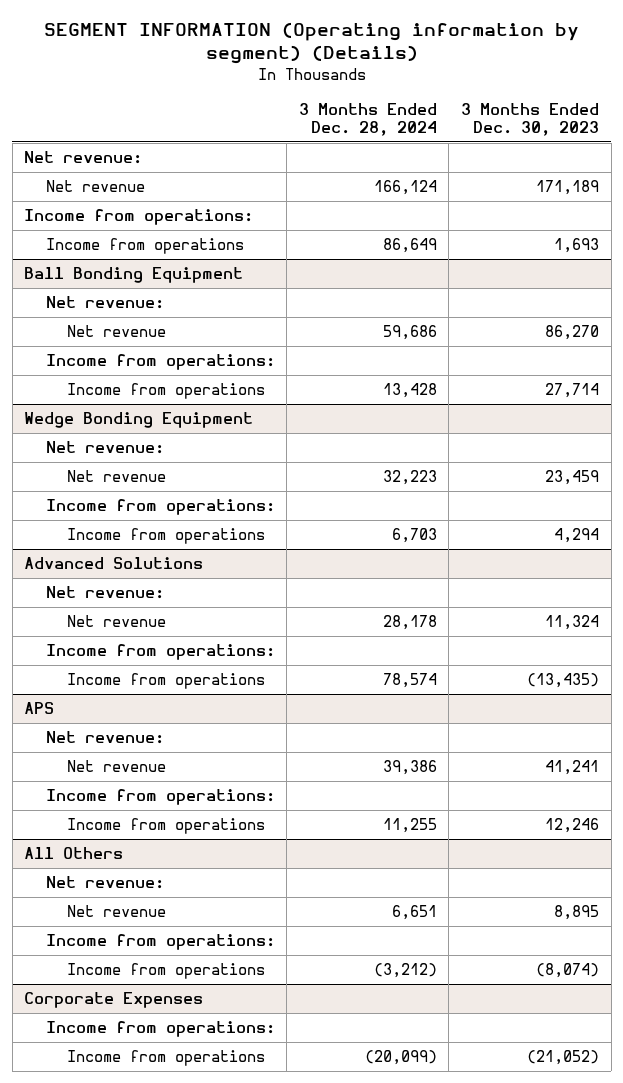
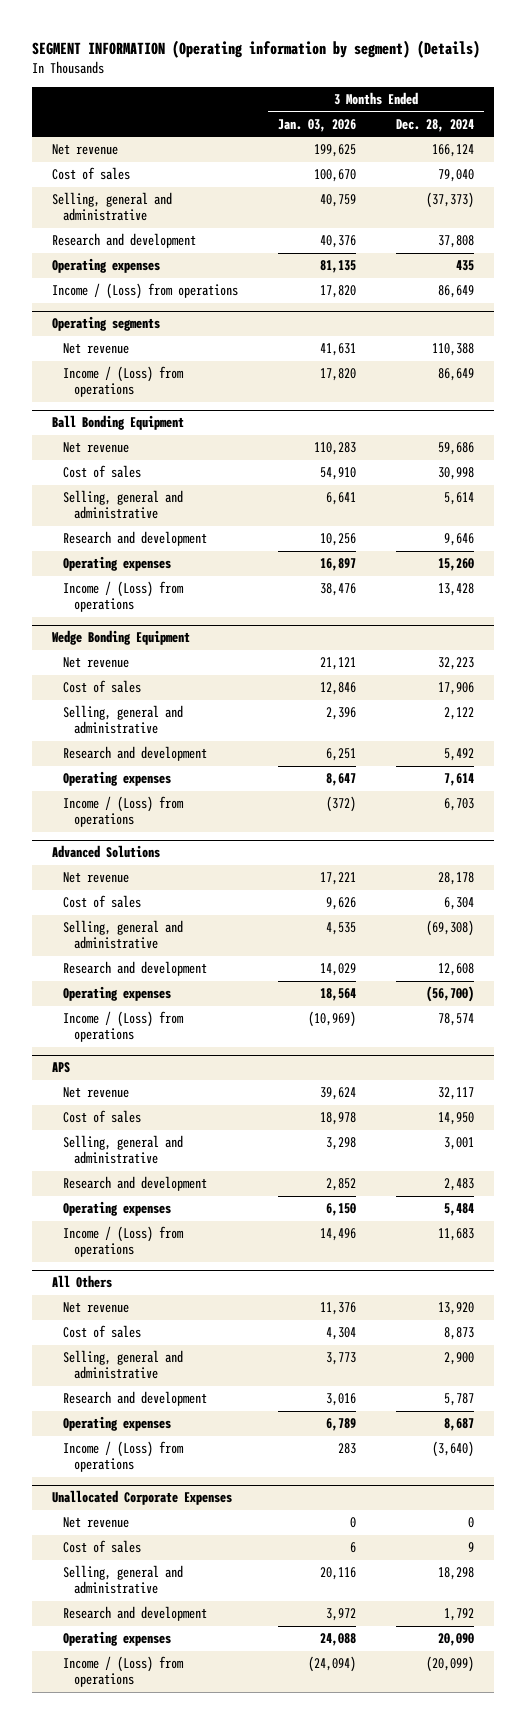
- | 3 Months Ended Dec. 28, 2024 | 3 Months Ended Dec. 30, 2023
+ | 3 Months Ended Jan. 03, 2026 | 3 Months Ended Dec. 28, 2024
- Net revenue:
- Income from operations:
- Income from operations | 86,649 | 1,693
+ Cost of sales | 100,670 | 79,040
+ Selling, general and administrative | 40,759 | (37,373)
+ Research and development | 40,376 | 37,808
+ Operating expenses | 81,135 | 435
+ Income / (Loss) from operations | 17,820 | 86,649
+ Operating segments
+ Net revenue | 41,631 | 110,388
+ Income / (Loss) from operations | 17,820 | 86,649
@ Ball Bonding Equipment
- Net revenue:
- Income from operations:
- Income from operations | 13,428 | 27,714
+ Cost of sales | 54,910 | 30,998
+ Selling, general and administrative | 6,641 | 5,614
+ Research and development | 10,256 | 9,646
+ Operating expenses | 16,897 | 15,260
+ Income / (Loss) from operations | 38,476 | 13,428
@ Wedge Bonding Equipment
- Net revenue:
- Income from operations:
- Income from operations | 6,703 | 4,294
+ Cost of sales | 12,846 | 17,906
+ Selling, general and administrative | 2,396 | 2,122
+ Research and development | 6,251 | 5,492
+ Operating expenses | 8,647 | 7,614
+ Income / (Loss) from operations | (372) | 6,703
@ Advanced Solutions
- Net revenue:
- Income from operations:
- Income from operations | 78,574 | (13,435)
+ Cost of sales | 9,626 | 6,304
+ Selling, general and administrative | 4,535 | (69,308)
+ Research and development | 14,029 | 12,608
+ Operating expenses | 18,564 | (56,700)
+ Income / (Loss) from operations | (10,969) | 78,574
@ APS
- Net revenue:
- Net revenue | 39,386 | 41,241
- Income from operations:
- Income from operations | 11,255 | 12,246
+ Net revenue | 39,624 | 32,117
+ Cost of sales | 18,978 | 14,950
+ Selling, general and administrative | 3,298 | 3,001
+ Research and development | 2,852 | 2,483
+ Operating expenses | 6,150 | 5,484
+ Income / (Loss) from operations | 14,496 | 11,683
@ All Others
- Net revenue:
- Net revenue | 6,651 | 8,895
- Income from operations:
- Income from operations | (3,212) | (8,074)
- Corporate Expenses
- Income from operations:
- Income from operations | (20,099) | (21,052)
@ All Others
+ Net revenue | 11,376 | 13,920
+ Cost of sales | 4,304 | 8,873
+ Selling, general and administrative | 3,773 | 2,900
+ Research and development | 3,016 | 5,787
+ Operating expenses | 6,789 | 8,687
+ Income / (Loss) from operations | 283 | (3,640)
+ Unallocated Corporate Expenses
+ Net revenue | 0 | 0
+ Cost of sales | 6 | 9
+ Selling, general and administrative | 20,116 | 18,298
+ Research and development | 3,972 | 1,792
+ Operating expenses | 24,088 | 20,090
+ Income / (Loss) from operations | (24,094) | (20,099)

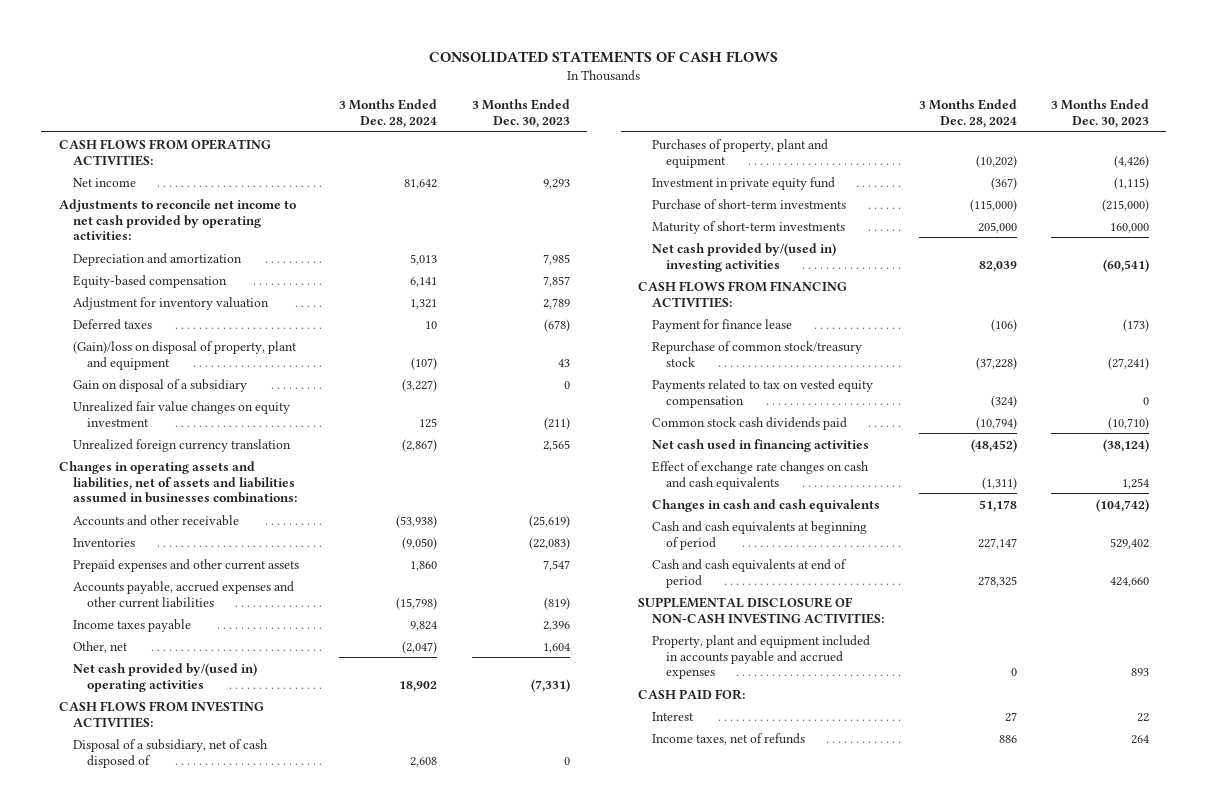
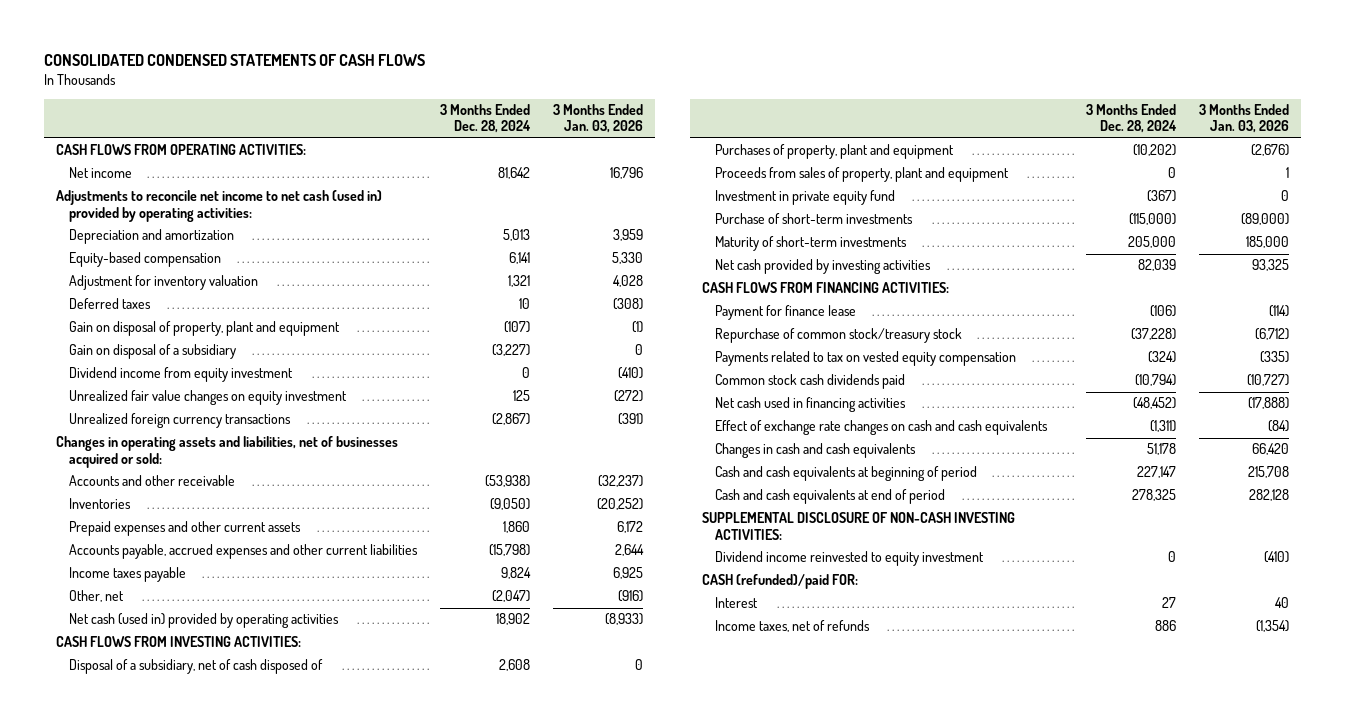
- CONSOLIDATED STATEMENTS OF CASH FLOWS
+ CONSOLIDATED CONDENSED STATEMENTS OF CASH FLOWS
- | 3 Months Ended Dec. 28, 2024 | 3 Months Ended Dec. 30, 2023
+ | 3 Months Ended Dec. 28, 2024 | 3 Months Ended Jan. 03, 2026
- Adjustments to reconcile net income to net cash provided by operating activities:
+ Adjustments to reconcile net income to net cash (used in) provided by operating activities:
- (Gain)/loss on disposal of property, plant and equipment | (107) | 43
+ Gain on disposal of property, plant and equipment | (107) | (1)
+ Dividend income from equity investment | 0 | (410)
- Unrealized foreign currency translation | (2,867) | 2,565
- Changes in operating assets and liabilities, net of assets and liabilities assumed in businesses combinations:
+ Unrealized foreign currency transactions | (2,867) | (391)
+ Changes in operating assets and liabilities, net of businesses acquired or sold:
- Net cash provided by/(used in) operating activities | 18,902 | (7,331)
+ Net cash (used in) provided by operating activities | 18,902 | (8,933)
+ Proceeds from sales of property, plant and equipment | 0 | 1
- Net cash provided by/(used in) investing activities | 82,039 | (60,541)
+ Net cash provided by investing activities | 82,039 | 93,325
- Property, plant and equipment included in accounts payable and accrued expenses | 0 | 893
- CASH PAID FOR:
+ Dividend income reinvested to equity investment | 0 | (410)
+ CASH (refunded)/paid FOR:

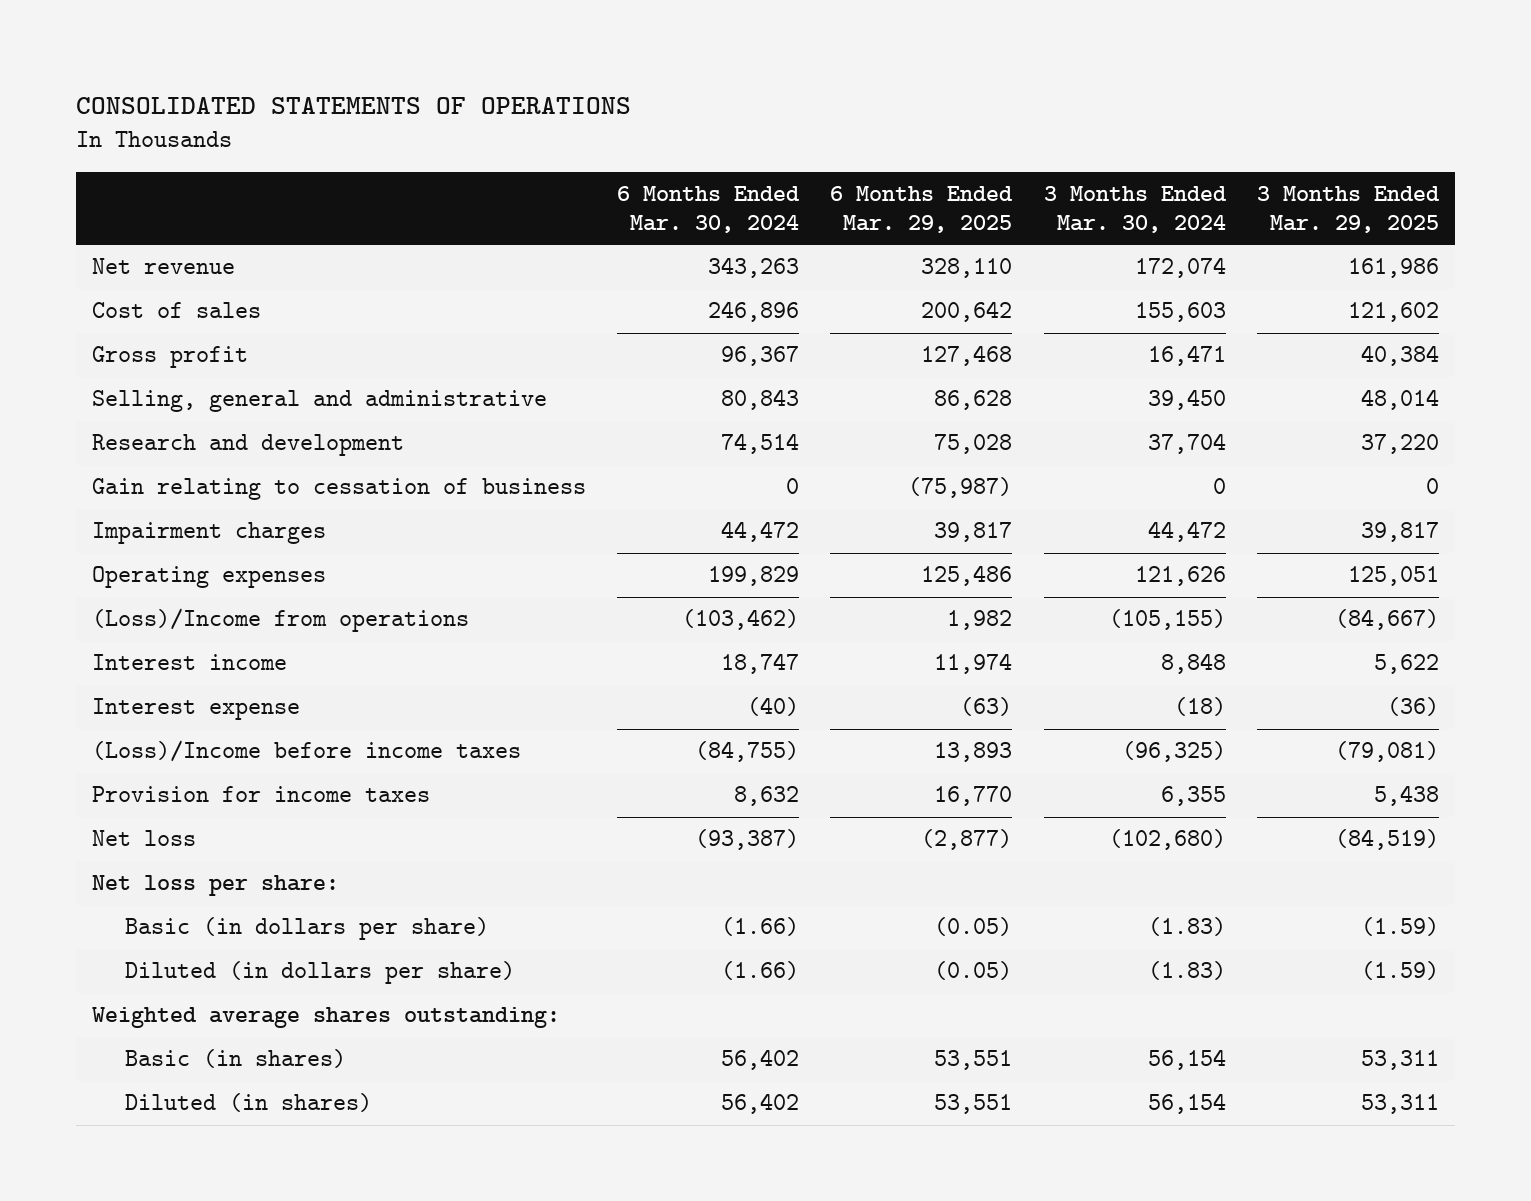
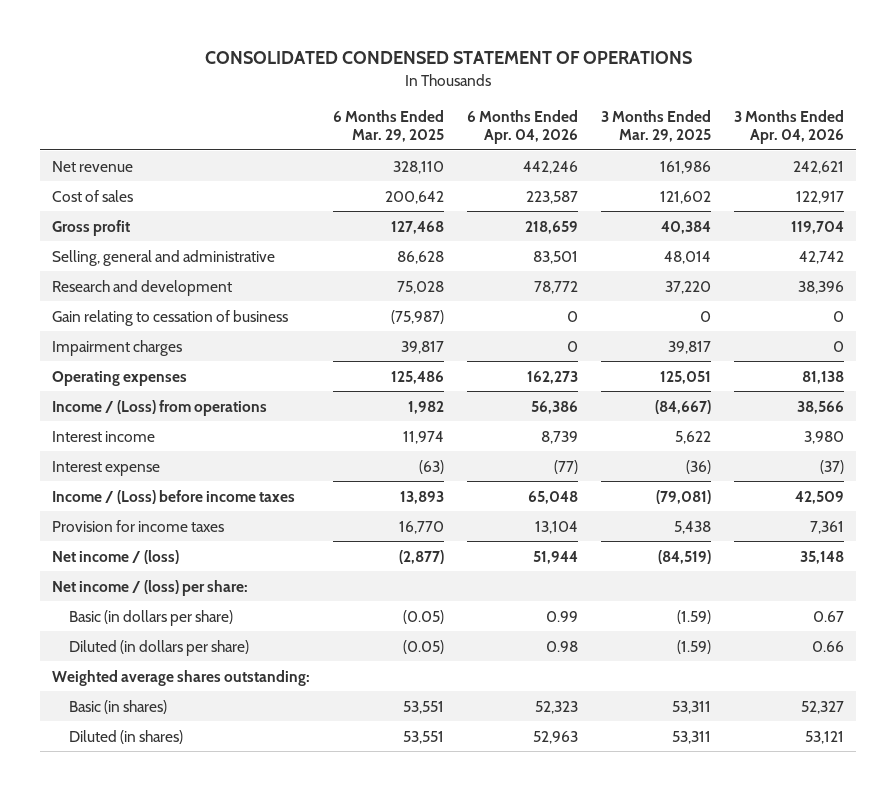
- CONSOLIDATED STATEMENTS OF OPERATIONS
+ CONSOLIDATED CONDENSED STATEMENT OF OPERATIONS
- | 6 Months Ended Mar. 30, 2024 | 6 Months Ended Mar. 29, 2025 | 3 Months Ended Mar. 30, 2024 | 3 Months Ended Mar. 29, 2025
+ | 6 Months Ended Mar. 29, 2025 | 6 Months Ended Apr. 04, 2026 | 3 Months Ended Mar. 29, 2025 | 3 Months Ended Apr. 04, 2026
- (Loss)/Income from operations | (103,462) | 1,982 | (105,155) | (84,667)
+ Income / (Loss) from operations | 1,982 | 56,386 | (84,667) | 38,566
- (Loss)/Income before income taxes | (84,755) | 13,893 | (96,325) | (79,081)
+ Income / (Loss) before income taxes | 13,893 | 65,048 | (79,081) | 42,509
- Net loss | (93,387) | (2,877) | (102,680) | (84,519)
- Net loss per share:
+ Net income / (loss) | (2,877) | 51,944 | (84,519) | 35,148
+ Net income / (loss) per share:

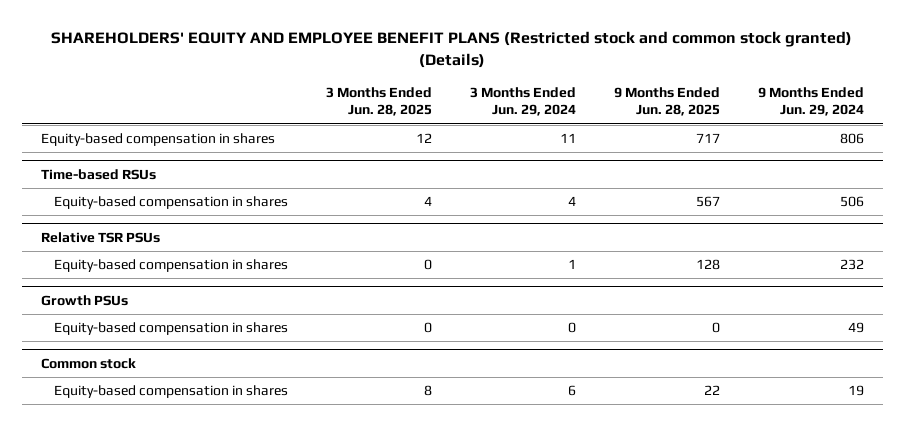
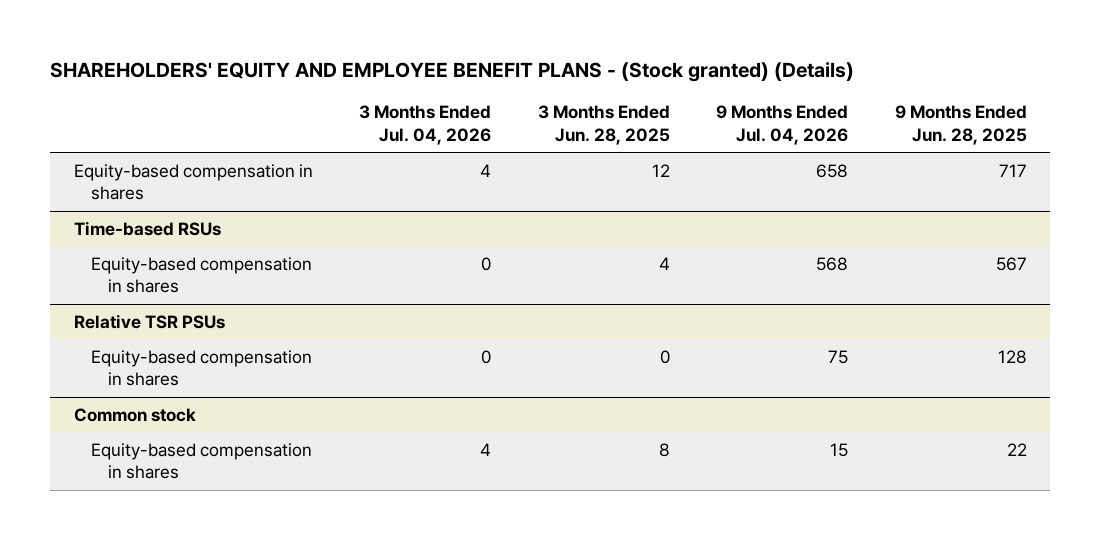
- SHAREHOLDERS' EQUITY AND EMPLOYEE BENEFIT PLANS (Restricted stock and common stock granted) (Details)
+ SHAREHOLDERS' EQUITY AND EMPLOYEE BENEFIT PLANS - (Stock granted) (Details)
- | 3 Months Ended Jun. 28, 2025 | 3 Months Ended Jun. 29, 2024 | 9 Months Ended Jun. 28, 2025 | 9 Months Ended Jun. 29, 2024
+ | 3 Months Ended Jul. 04, 2026 | 3 Months Ended Jun. 28, 2025 | 9 Months Ended Jul. 04, 2026 | 9 Months Ended Jun. 28, 2025
- Growth PSUs
- Equity-based compensation in shares | 0 | 0 | 0 | 49

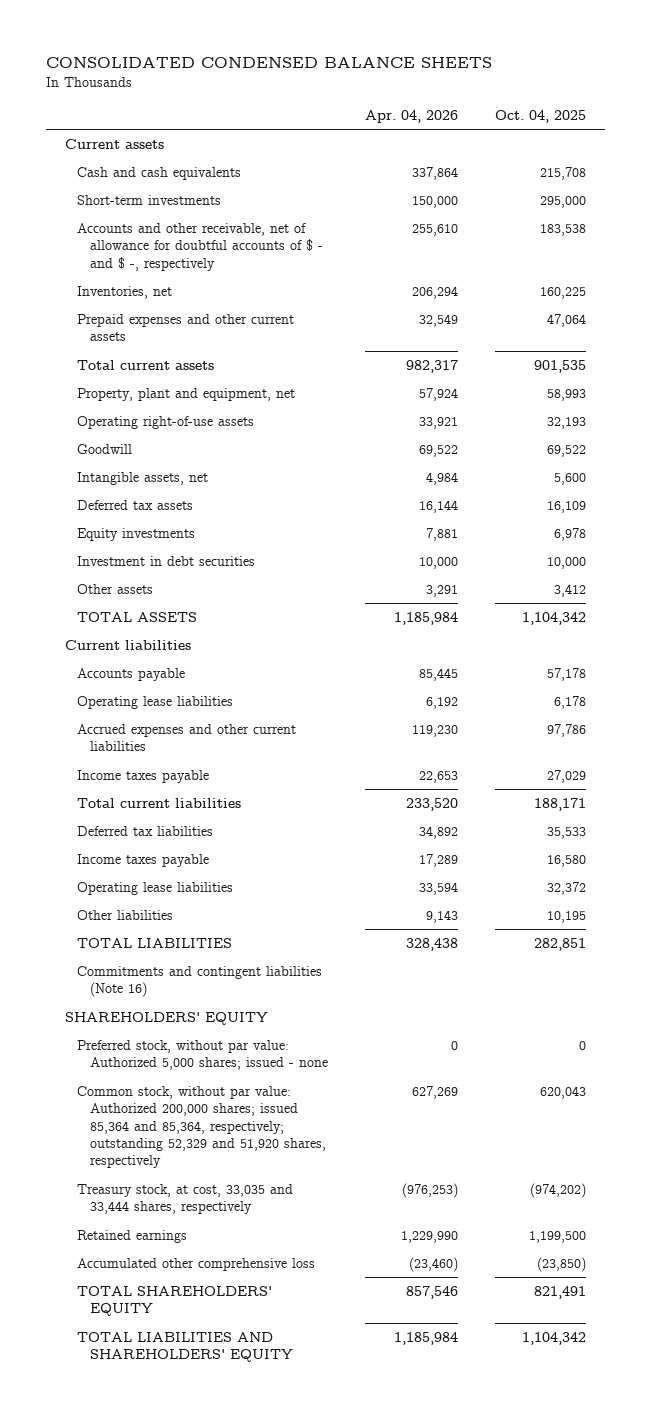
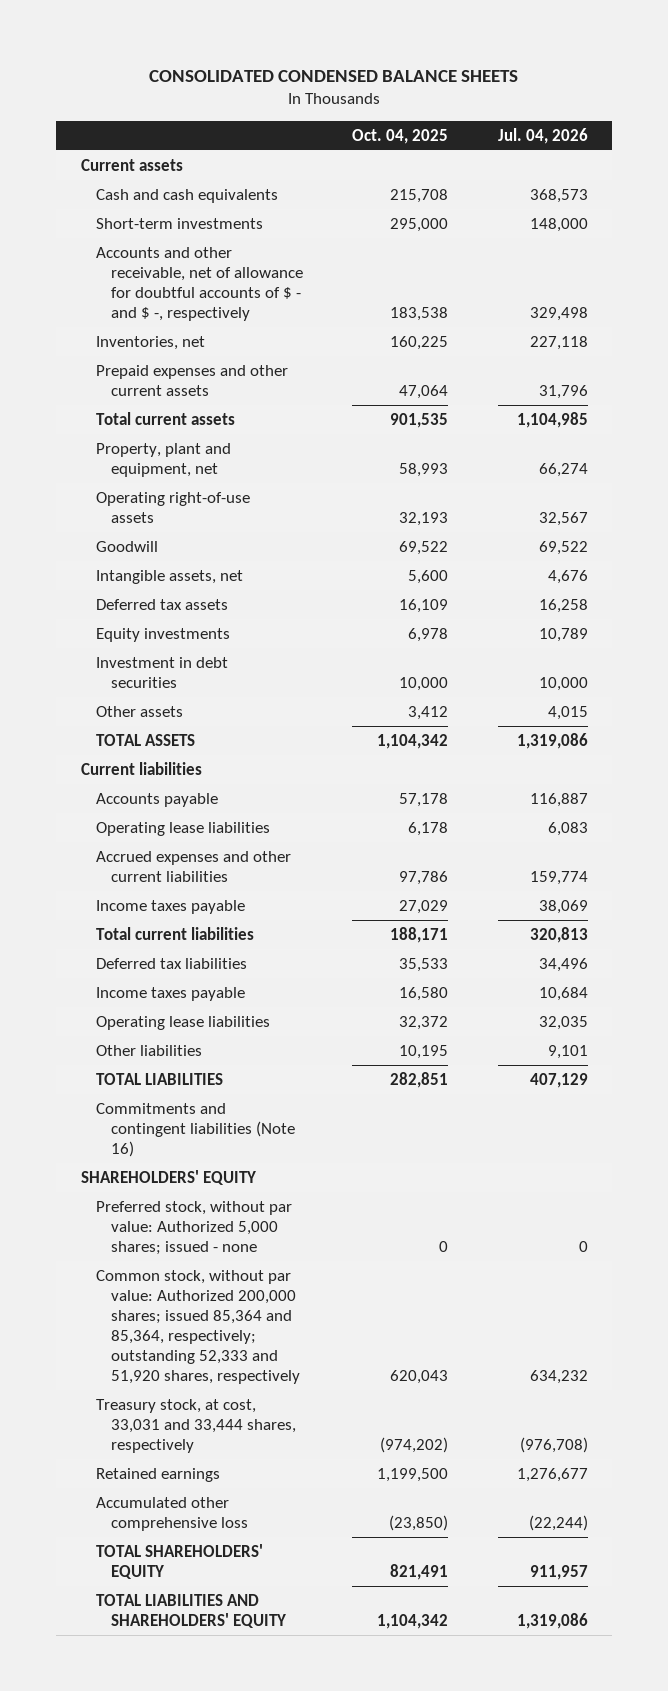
- | Apr. 04, 2026 | Oct. 04, 2025
+ | Oct. 04, 2025 | Jul. 04, 2026
- Common stock, without par value: Authorized 200,000 shares; issued 85,364 and 85,364, respectively; outstanding 52,329 and 51,920 shares, respectively | 627,269 | 620,043
- Treasury stock, at cost, 33,035 and 33,444 shares, respectively | (976,253) | (974,202)
+ Common stock, without par value: Authorized 200,000 shares; issued 85,364 and 85,364, respectively; outstanding 52,333 and 51,920 shares, respectively | 620,043 | 634,232
+ Treasury stock, at cost, 33,031 and 33,444 shares, respectively | (974,202) | (976,708)

